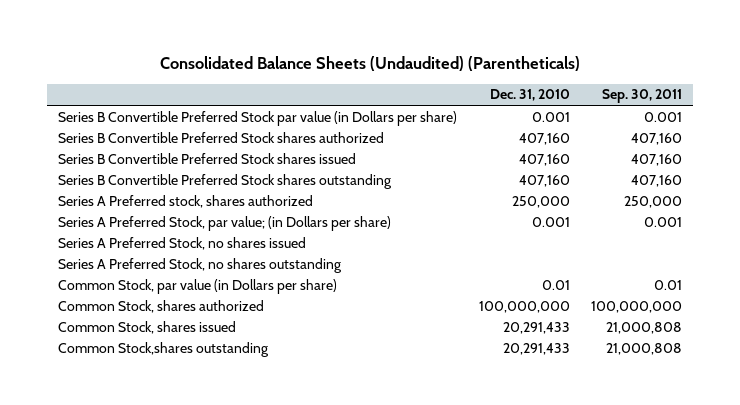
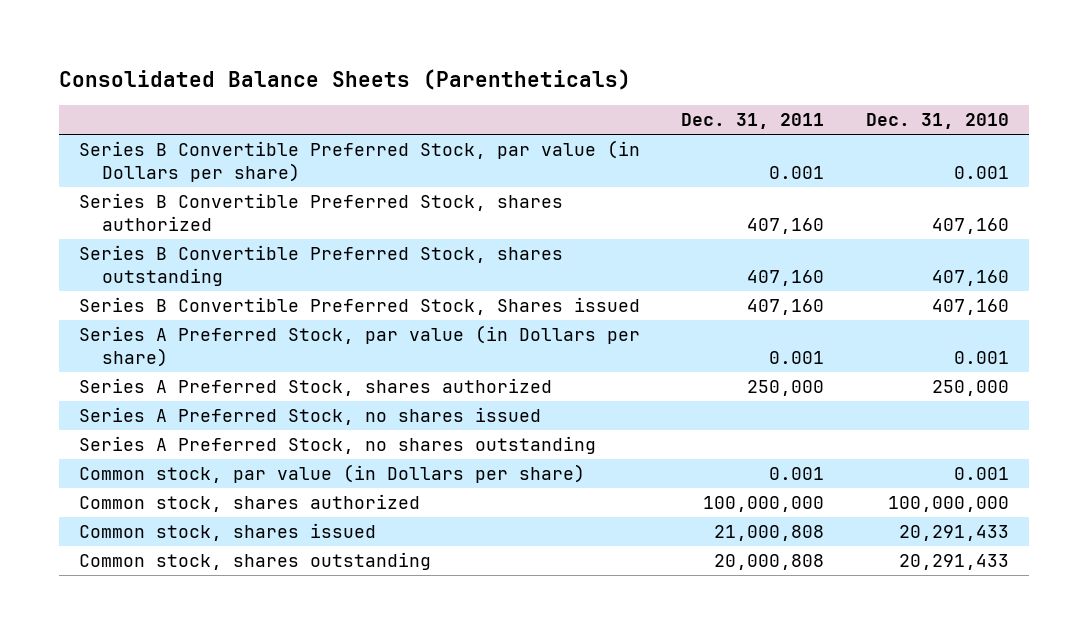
- Consolidated Balance Sheets (Undaudited) (Parentheticals)
+ Consolidated Balance Sheets (Parentheticals)
- | Dec. 31, 2010 | Sep. 30, 2011
+ | Dec. 31, 2011 | Dec. 31, 2010
- Series B Convertible Preferred Stock par value (in Dollars per share) | 0.001 | 0.001
- Series B Convertible Preferred Stock shares authorized | 407,160 | 407,160
- Series B Convertible Preferred Stock shares issued | 407,160 | 407,160
- Series B Convertible Preferred Stock shares outstanding | 407,160 | 407,160
- Series A Preferred stock, shares authorized | 250,000 | 250,000
- Series A Preferred Stock, par value; (in Dollars per share) | 0.001 | 0.001
+ Series B Convertible Preferred Stock, par value (in Dollars per share) | 0.001 | 0.001
+ Series B Convertible Preferred Stock, shares authorized | 407,160 | 407,160
+ Series B Convertible Preferred Stock, shares outstanding | 407,160 | 407,160
+ Series B Convertible Preferred Stock, Shares issued | 407,160 | 407,160
+ Series A Preferred Stock, par value (in Dollars per share) | 0.001 | 0.001
+ Series A Preferred Stock, shares authorized | 250,000 | 250,000
- Common Stock, par value (in Dollars per share) | 0.01 | 0.01
- Common Stock, shares authorized | 100,000,000 | 100,000,000
- Common Stock, shares issued | 20,291,433 | 21,000,808
- Common Stock,shares outstanding | 20,291,433 | 21,000,808
+ Common stock, par value (in Dollars per share) | 0.001 | 0.001
+ Common stock, shares authorized | 100,000,000 | 100,000,000
+ Common stock, shares issued | 21,000,808 | 20,291,433
+ Common stock, shares outstanding | 20,000,808 | 20,291,433

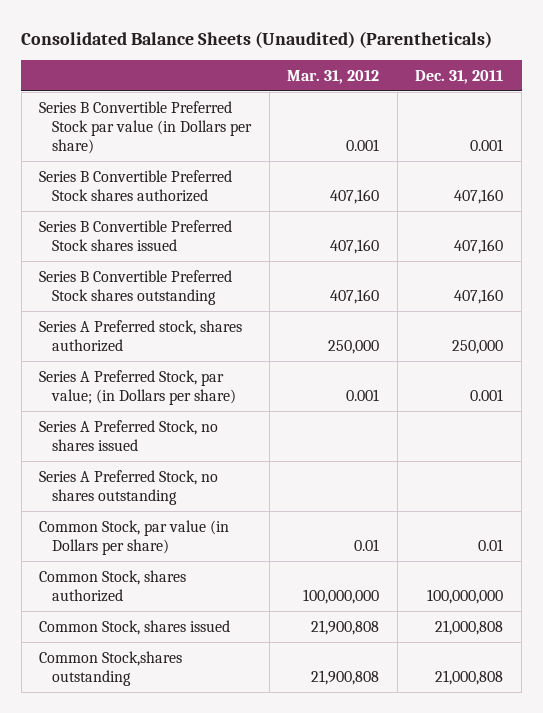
- Consolidated Balance Sheets (Parentheticals)
+ Consolidated Balance Sheets (Unaudited) (Parentheticals)
- | Dec. 31, 2011 | Dec. 31, 2010
+ | Mar. 31, 2012 | Dec. 31, 2011
- Series B Convertible Preferred Stock, par value (in Dollars per share) | 0.001 | 0.001
- Series B Convertible Preferred Stock, shares authorized | 407,160 | 407,160
- Series B Convertible Preferred Stock, shares outstanding | 407,160 | 407,160
- Series B Convertible Preferred Stock, Shares issued | 407,160 | 407,160
- Series A Preferred Stock, par value (in Dollars per share) | 0.001 | 0.001
- Series A Preferred Stock, shares authorized | 250,000 | 250,000
+ Series B Convertible Preferred Stock par value (in Dollars per share) | 0.001 | 0.001
+ Series B Convertible Preferred Stock shares authorized | 407,160 | 407,160
+ Series B Convertible Preferred Stock shares issued | 407,160 | 407,160
+ Series B Convertible Preferred Stock shares outstanding | 407,160 | 407,160
+ Series A Preferred stock, shares authorized | 250,000 | 250,000
+ Series A Preferred Stock, par value; (in Dollars per share) | 0.001 | 0.001
- Common stock, par value (in Dollars per share) | 0.001 | 0.001
- Common stock, shares authorized | 100,000,000 | 100,000,000
- Common stock, shares issued | 21,000,808 | 20,291,433
- Common stock, shares outstanding | 20,000,808 | 20,291,433
+ Common Stock, par value (in Dollars per share) | 0.01 | 0.01
+ Common Stock, shares authorized | 100,000,000 | 100,000,000
+ Common Stock, shares issued | 21,900,808 | 21,000,808
+ Common Stock,shares outstanding | 21,900,808 | 21,000,808

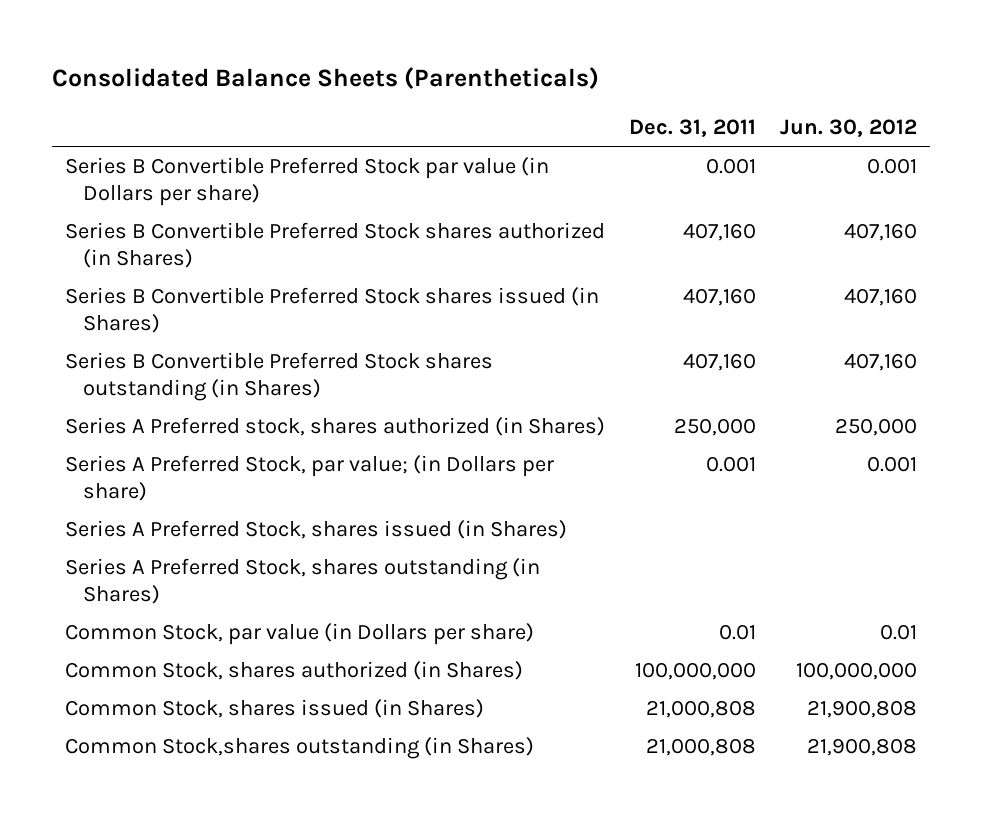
- Consolidated Balance Sheets (Unaudited) (Parentheticals)
+ Consolidated Balance Sheets (Parentheticals)
- | Mar. 31, 2012 | Dec. 31, 2011
+ | Dec. 31, 2011 | Jun. 30, 2012
- Series B Convertible Preferred Stock shares authorized | 407,160 | 407,160
- Series B Convertible Preferred Stock shares issued | 407,160 | 407,160
- Series B Convertible Preferred Stock shares outstanding | 407,160 | 407,160
- Series A Preferred stock, shares authorized | 250,000 | 250,000
+ Series B Convertible Preferred Stock shares authorized (in Shares) | 407,160 | 407,160
+ Series B Convertible Preferred Stock shares issued (in Shares) | 407,160 | 407,160
+ Series B Convertible Preferred Stock shares outstanding (in Shares) | 407,160 | 407,160
+ Series A Preferred stock, shares authorized (in Shares) | 250,000 | 250,000
- Series A Preferred Stock, no shares issued
- Series A Preferred Stock, no shares outstanding
+ Series A Preferred Stock, shares issued (in Shares)
+ Series A Preferred Stock, shares outstanding (in Shares)
- Common Stock, shares authorized | 100,000,000 | 100,000,000
- Common Stock, shares issued | 21,900,808 | 21,000,808
- Common Stock,shares outstanding | 21,900,808 | 21,000,808
+ Common Stock, shares authorized (in Shares) | 100,000,000 | 100,000,000
+ Common Stock, shares issued (in Shares) | 21,000,808 | 21,900,808
+ Common Stock,shares outstanding (in Shares) | 21,000,808 | 21,900,808

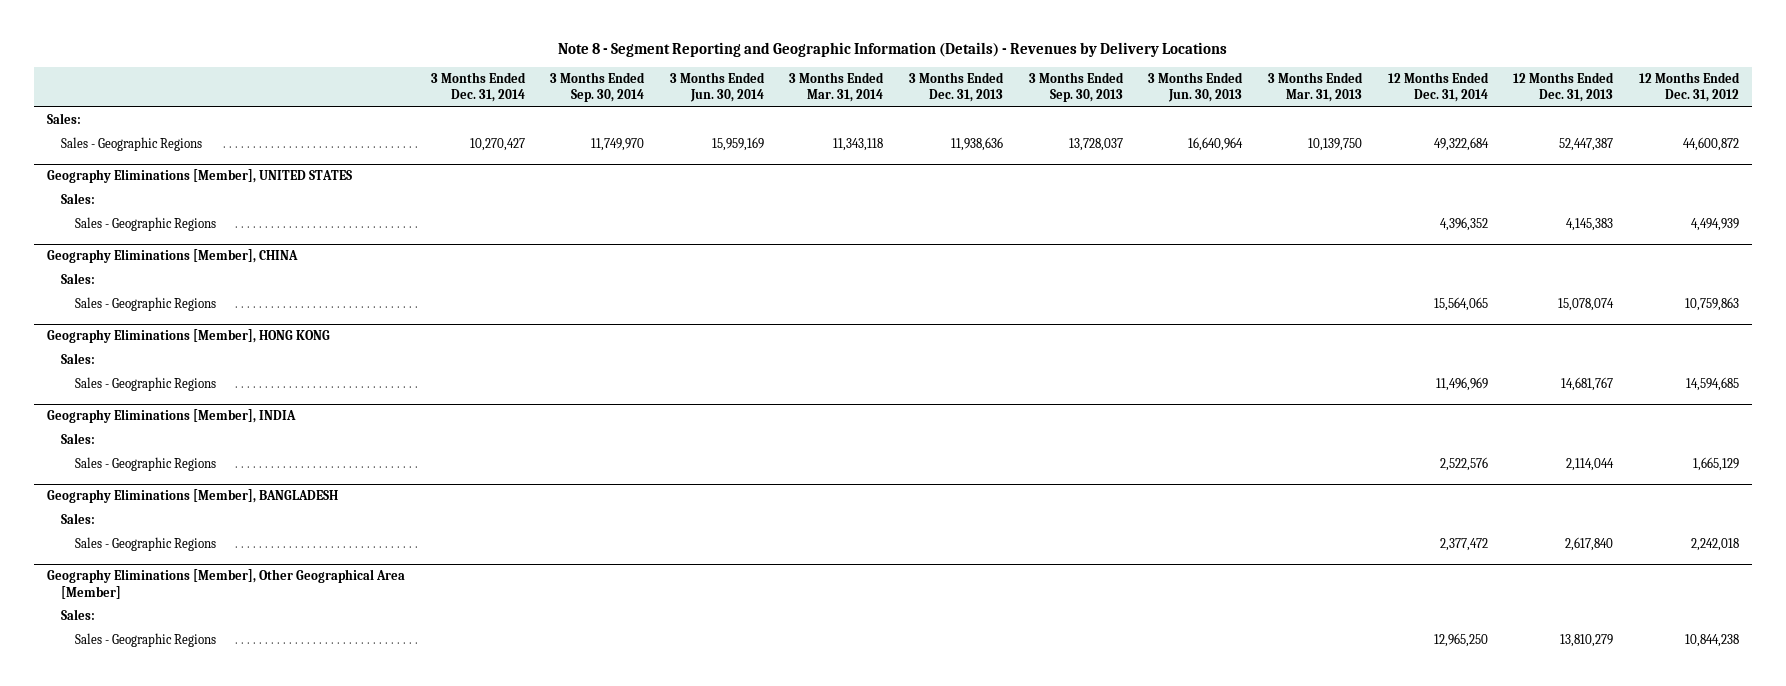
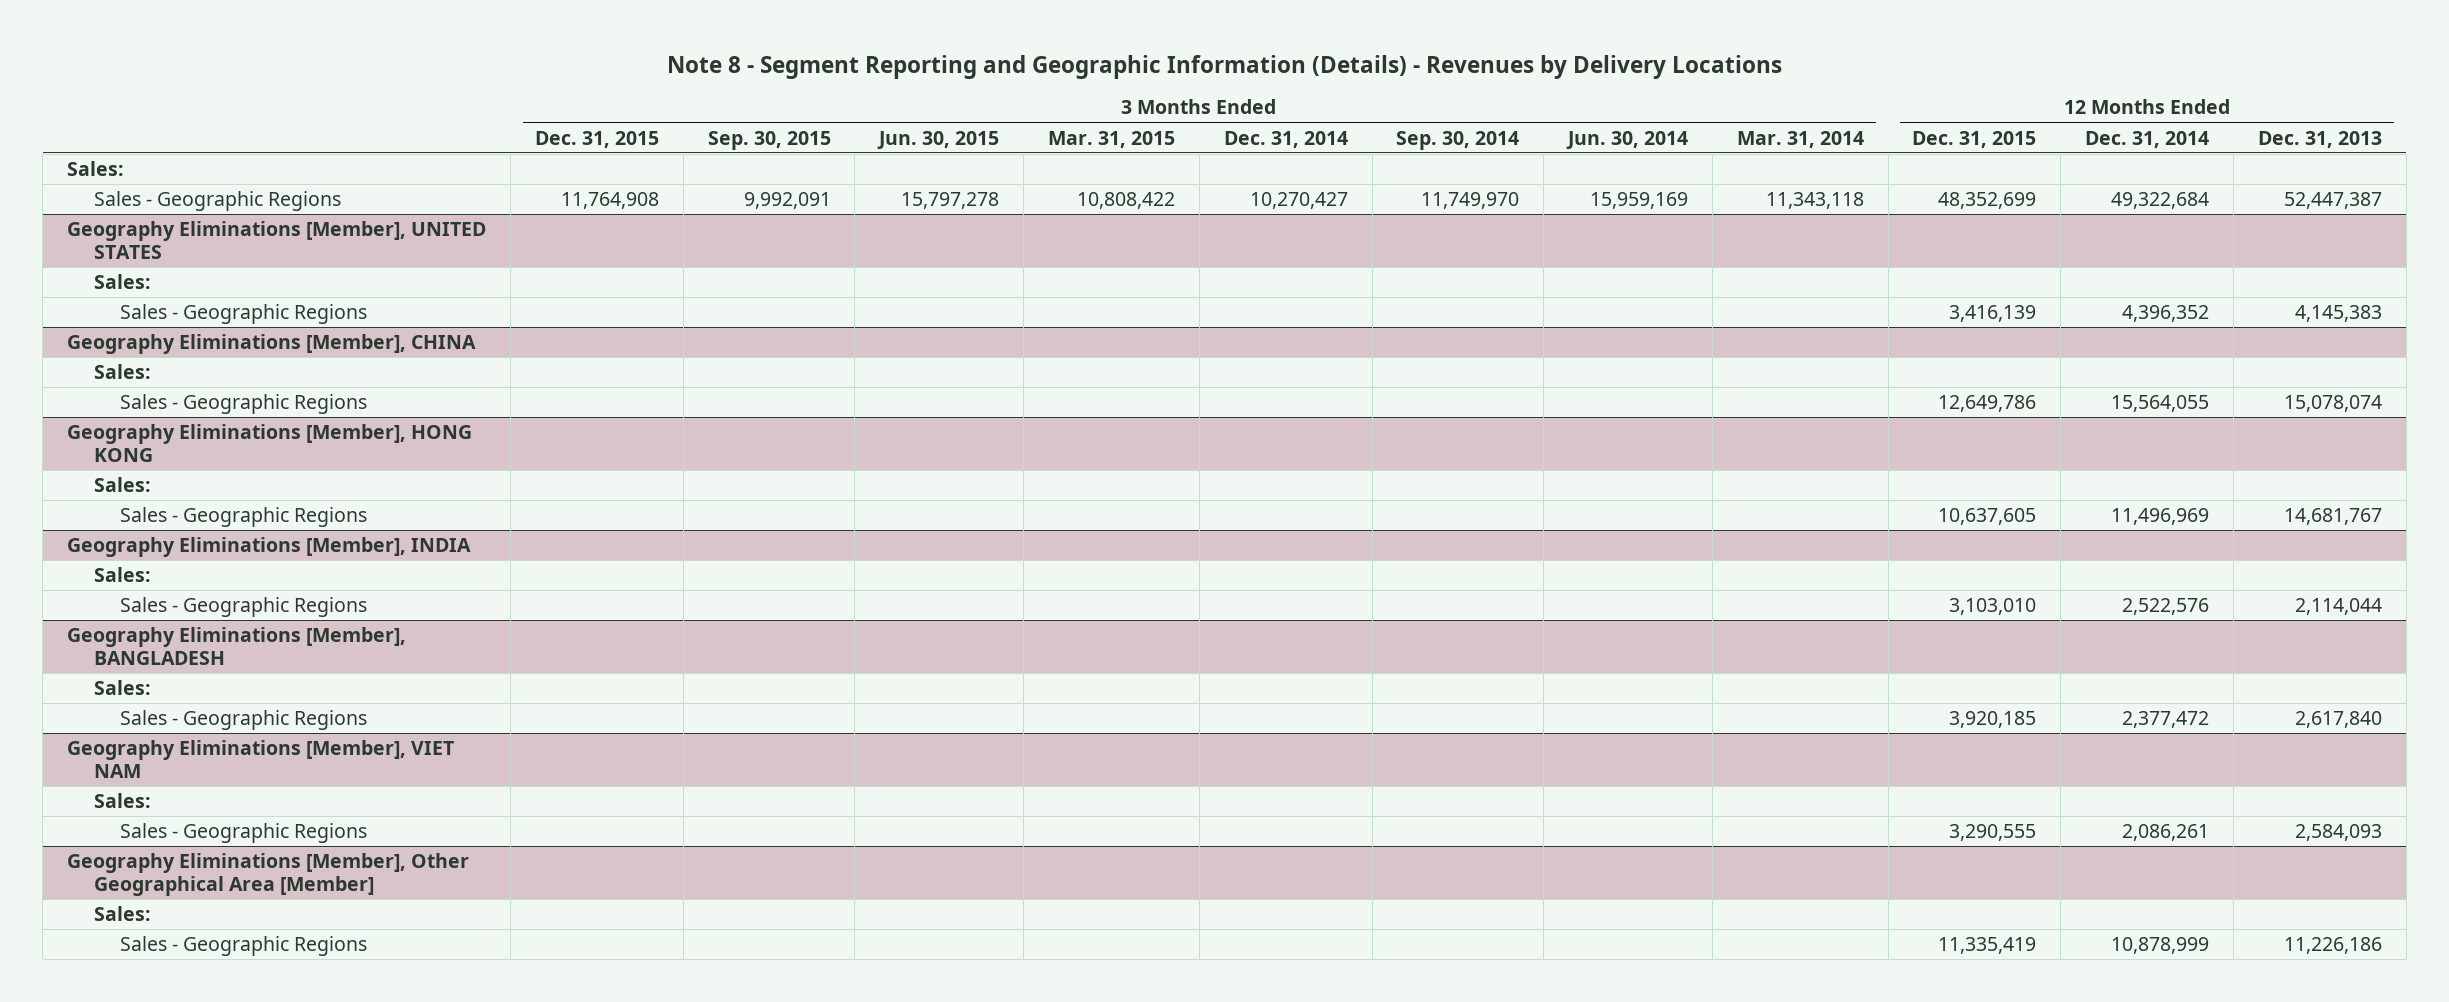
- | 3 Months Ended Dec. 31, 2014 | 3 Months Ended Sep. 30, 2014 | 3 Months Ended Jun. 30, 2014 | 3 Months Ended Mar. 31, 2014 | 3 Months Ended Dec. 31, 2013 | 3 Months Ended Sep. 30, 2013 | 3 Months Ended Jun. 30, 2013 | 3 Months Ended Mar. 31, 2013 | 12 Months Ended Dec. 31, 2014 | 12 Months Ended Dec. 31, 2013 | 12 Months Ended Dec. 31, 2012
+ | 3 Months Ended Dec. 31, 2015 | 3 Months Ended Sep. 30, 2015 | 3 Months Ended Jun. 30, 2015 | 3 Months Ended Mar. 31, 2015 | 3 Months Ended Dec. 31, 2014 | 3 Months Ended Sep. 30, 2014 | 3 Months Ended Jun. 30, 2014 | 3 Months Ended Mar. 31, 2014 | 12 Months Ended Dec. 31, 2015 | 12 Months Ended Dec. 31, 2014 | 12 Months Ended Dec. 31, 2013
@ Geography Eliminations [Member], CHINA
- Sales - Geographic Regions | | | | | | | | | 15,564,065 | 15,078,074 | 10,759,863
+ Sales - Geographic Regions | | | | | | | | | 12,649,786 | 15,564,055 | 15,078,074
+ Geography Eliminations [Member], VIET NAM
+ Sales:
+ Sales - Geographic Regions | | | | | | | | | 3,290,555 | 2,086,261 | 2,584,093
@ Geography Eliminations [Member], Other Geographical Area [Member]
- Sales - Geographic Regions | | | | | | | | | 12,965,250 | 13,810,279 | 10,844,238
+ Sales - Geographic Regions | | | | | | | | | 11,335,419 | 10,878,999 | 11,226,186

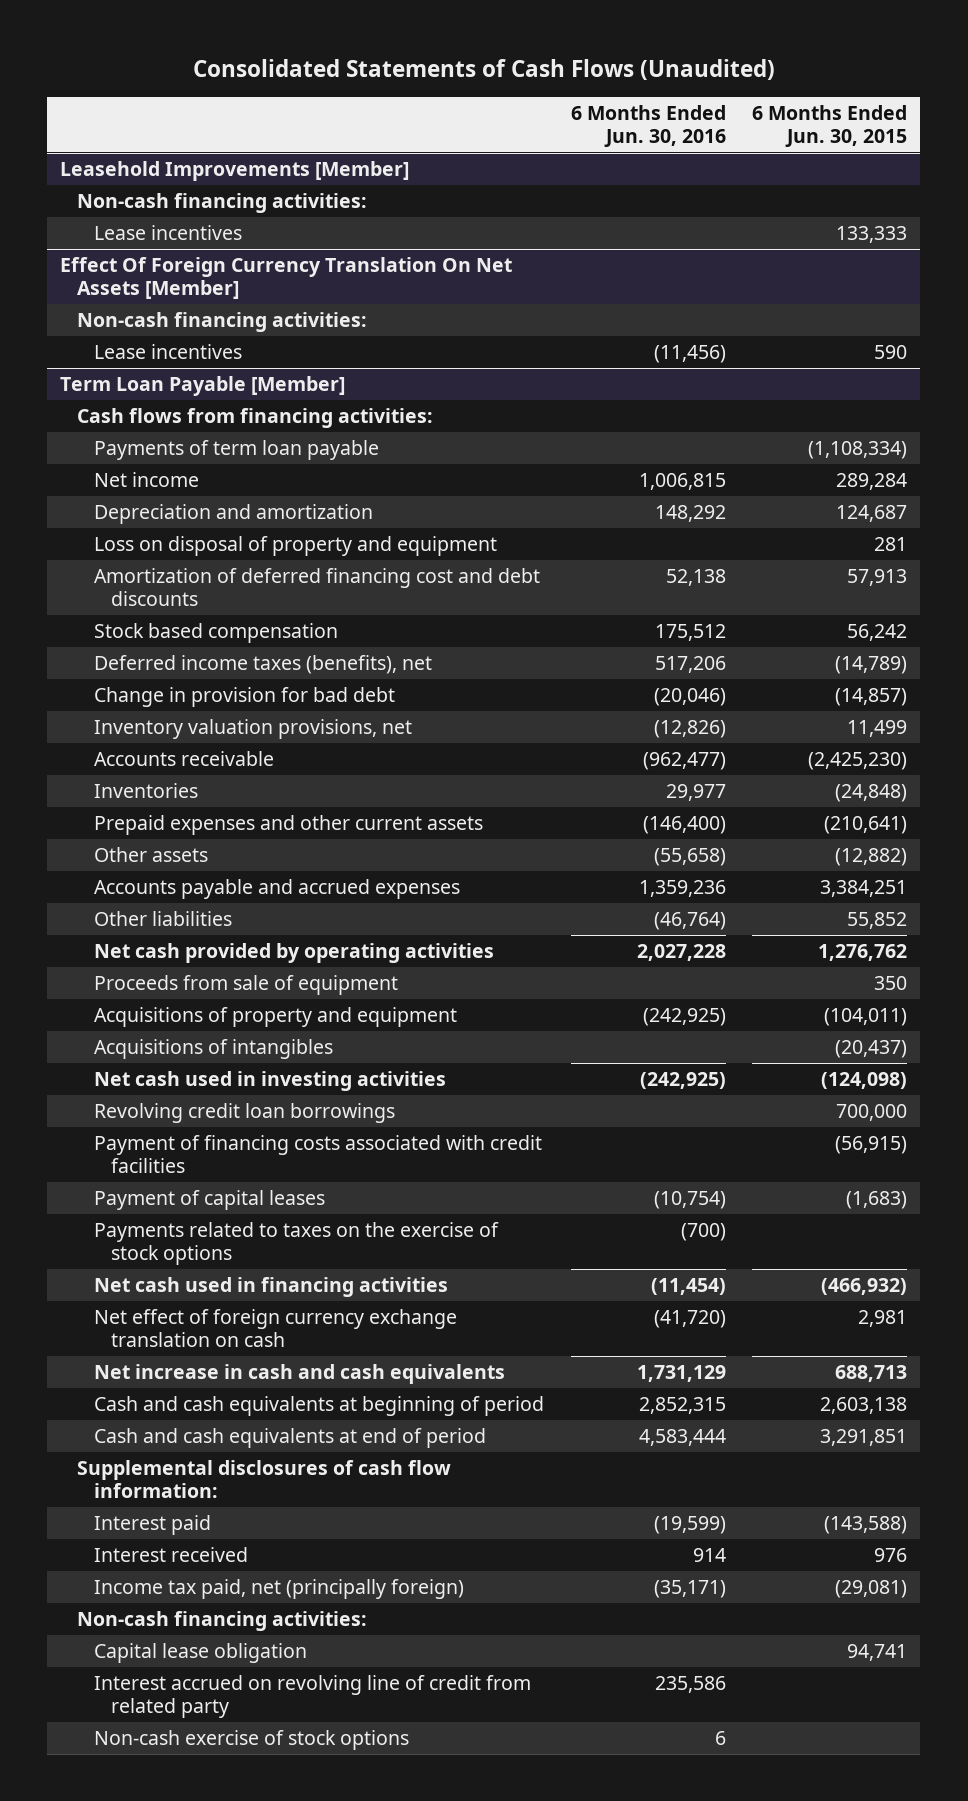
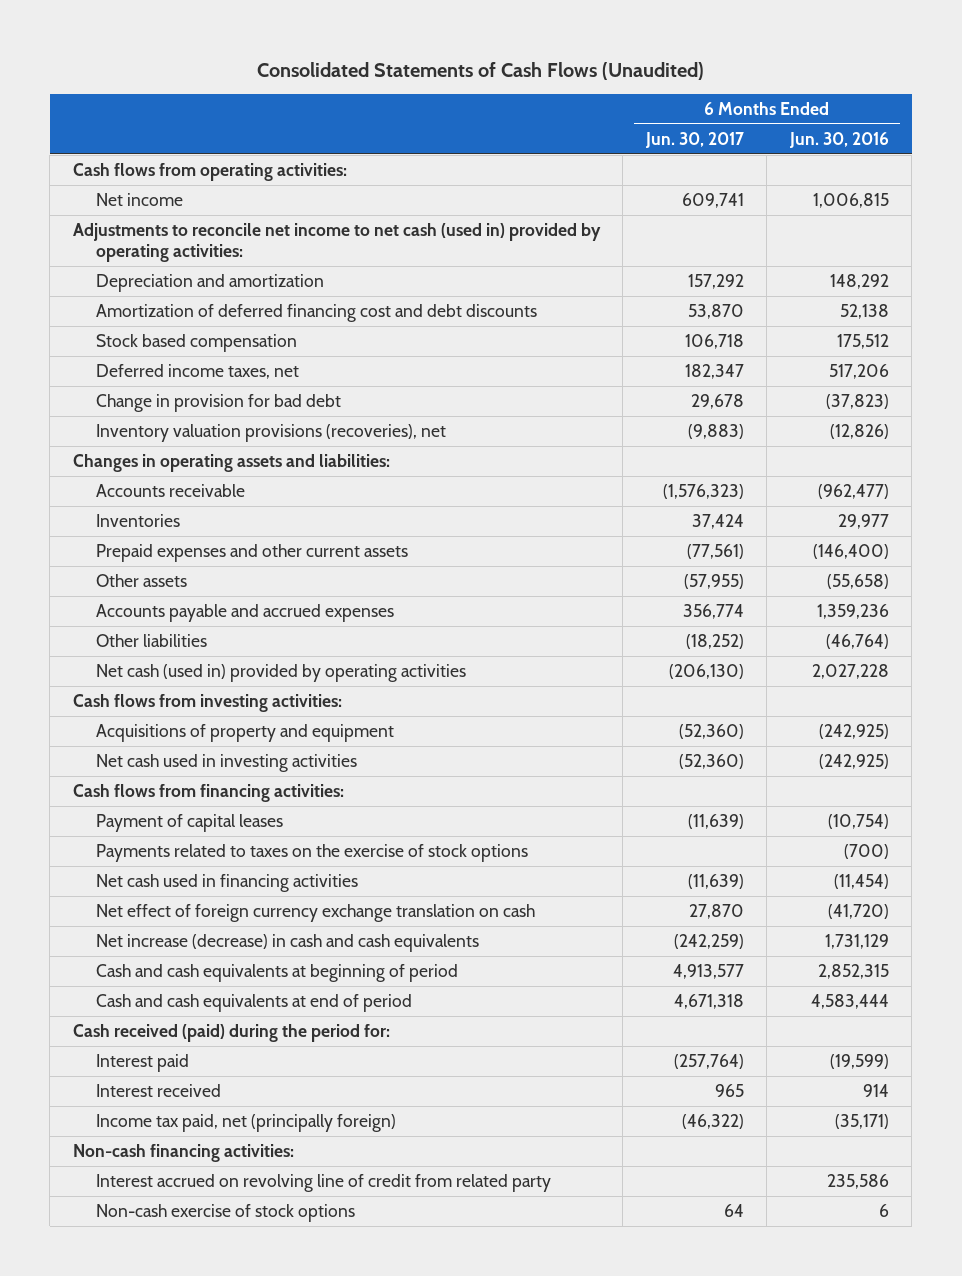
- | 6 Months Ended Jun. 30, 2016 | 6 Months Ended Jun. 30, 2015
+ | 6 Months Ended Jun. 30, 2017 | 6 Months Ended Jun. 30, 2016
- Leasehold Improvements [Member]
- Non-cash financing activities:
- Lease incentives | | 133,333
- Effect Of Foreign Currency Translation On Net Assets [Member]
- Non-cash financing activities:
- Lease incentives | (11,456) | 590
- Term Loan Payable [Member]
- Cash flows from financing activities:
- Payments of term loan payable | | (1,108,334)
+ Cash flows from operating activities:
+ Adjustments to reconcile net income to net cash (used in) provided by operating activities:
- Loss on disposal of property and equipment | | 281
- Deferred income taxes (benefits), net | 517,206 | (14,789)
- Change in provision for bad debt | (20,046) | (14,857)
- Inventory valuation provisions, net | (12,826) | 11,499
+ Deferred income taxes, net | 182,347 | 517,206
+ Change in provision for bad debt | 29,678 | (37,823)
+ Inventory valuation provisions (recoveries), net | (9,883) | (12,826)
+ Changes in operating assets and liabilities:
- Net cash provided by operating activities | 2,027,228 | 1,276,762
- Proceeds from sale of equipment | | 350
+ Net cash (used in) provided by operating activities | (206,130) | 2,027,228
+ Cash flows from investing activities:
- Acquisitions of intangibles | | (20,437)
- Revolving credit loan borrowings | | 700,000
- Payment of financing costs associated with credit facilities | | (56,915)
+ Cash flows from financing activities:
- Net increase in cash and cash equivalents | 1,731,129 | 688,713
+ Net increase (decrease) in cash and cash equivalents | (242,259) | 1,731,129
- Supplemental disclosures of cash flow information:
+ Cash received (paid) during the period for:
- Capital lease obligation | | 94,741

